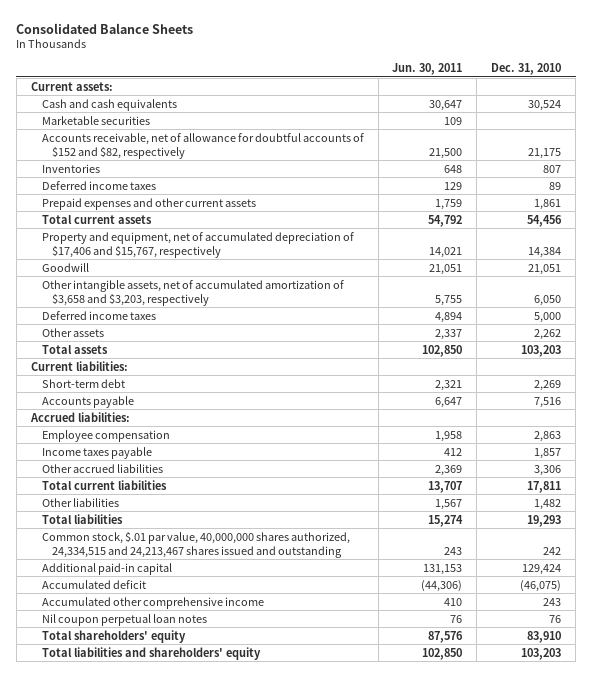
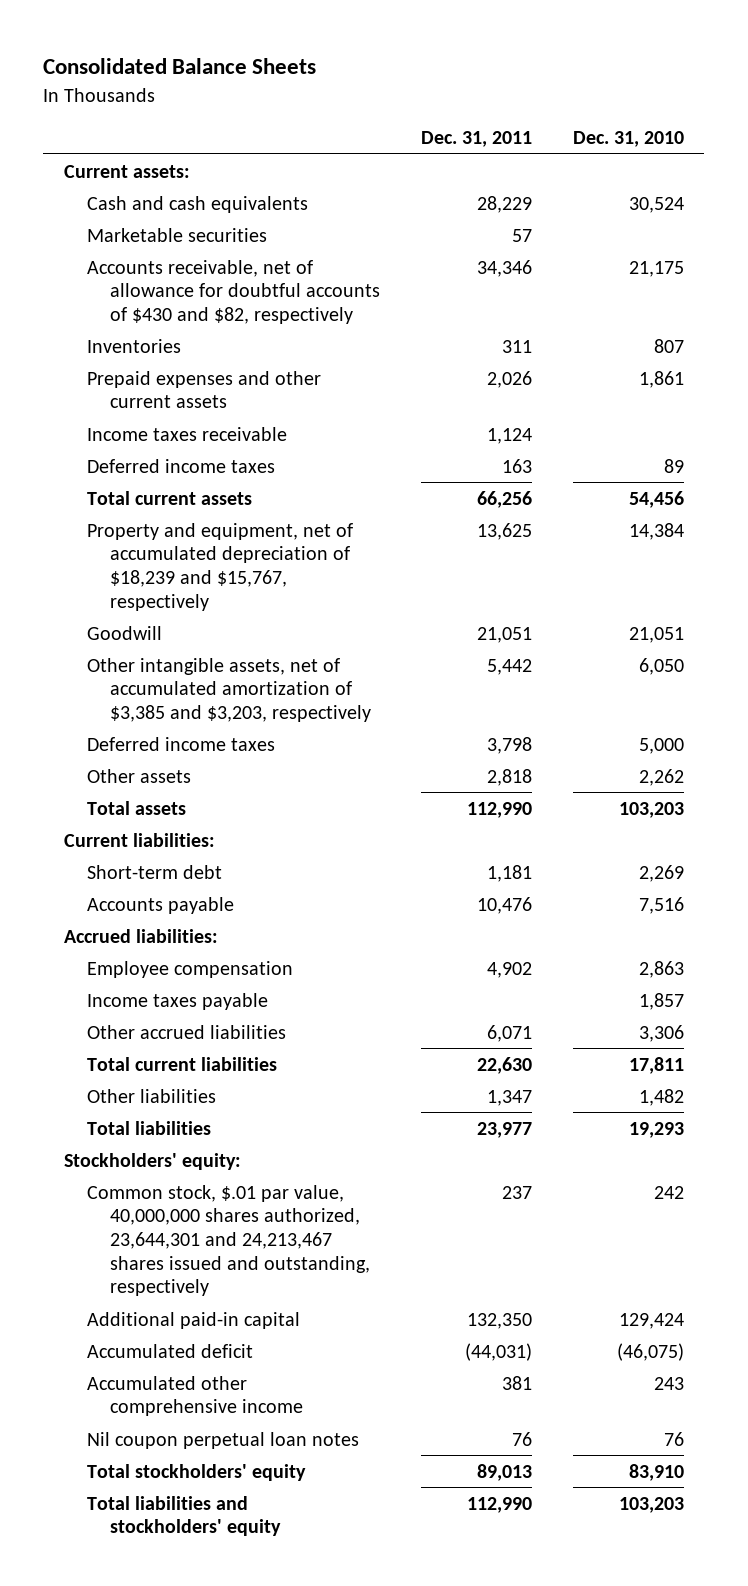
- | Jun. 30, 2011 | Dec. 31, 2010
+ | Dec. 31, 2011 | Dec. 31, 2010
- Accounts receivable, net of allowance for doubtful accounts of $152 and $82, respectively | 21,500 | 21,175
+ Accounts receivable, net of allowance for doubtful accounts of $430 and $82, respectively | 34,346 | 21,175
+ Income taxes receivable | 1,124 |
moved down: Deferred income taxes | 163 | 89
- Property and equipment, net of accumulated depreciation of $17,406 and $15,767, respectively | 14,021 | 14,384
+ Property and equipment, net of accumulated depreciation of $18,239 and $15,767, respectively | 13,625 | 14,384
- Other intangible assets, net of accumulated amortization of $3,658 and $3,203, respectively | 5,755 | 6,050
+ Other intangible assets, net of accumulated amortization of $3,385 and $3,203, respectively | 5,442 | 6,050
- Common stock, $.01 par value, 40,000,000 shares authorized, 24,334,515 and 24,213,467 shares issued and outstanding | 243 | 242
+ Stockholders' equity:
+ Common stock, $.01 par value, 40,000,000 shares authorized, 23,644,301 and 24,213,467 shares issued and outstanding, respectively | 237 | 242
- Total shareholders' equity | 87,576 | 83,910
- Total liabilities and shareholders' equity | 102,850 | 103,203
+ Total stockholders' equity | 89,013 | 83,910
+ Total liabilities and stockholders' equity | 112,990 | 103,203

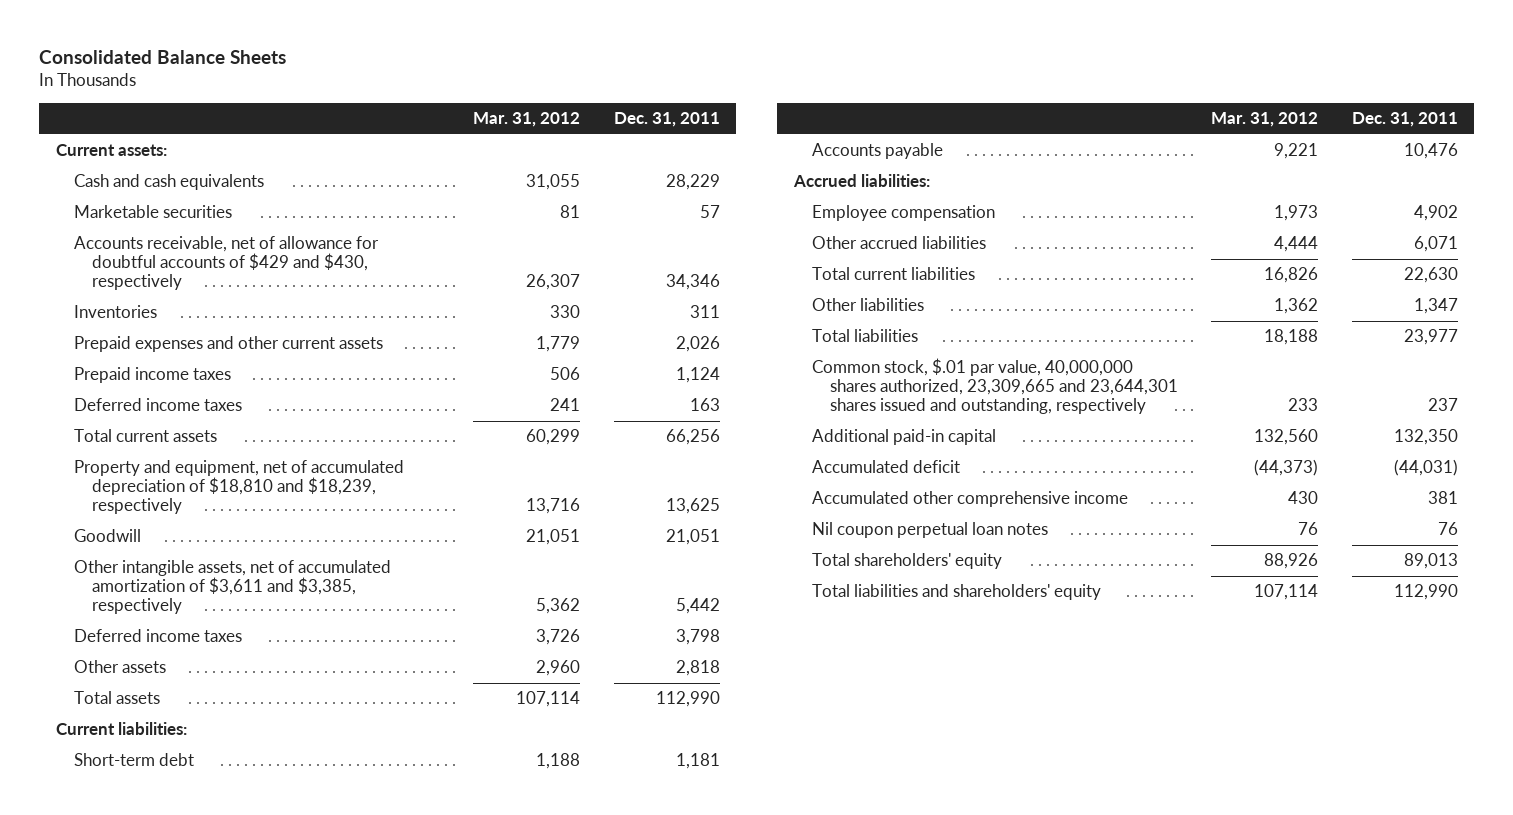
- | Dec. 31, 2011 | Dec. 31, 2010
+ | Mar. 31, 2012 | Dec. 31, 2011
- Accounts receivable, net of allowance for doubtful accounts of $430 and $82, respectively | 34,346 | 21,175
+ Accounts receivable, net of allowance for doubtful accounts of $429 and $430, respectively | 26,307 | 34,346
- Income taxes receivable | 1,124 |
+ Prepaid income taxes | 506 | 1,124
- Property and equipment, net of accumulated depreciation of $18,239 and $15,767, respectively | 13,625 | 14,384
+ Property and equipment, net of accumulated depreciation of $18,810 and $18,239, respectively | 13,716 | 13,625
- Other intangible assets, net of accumulated amortization of $3,385 and $3,203, respectively | 5,442 | 6,050
+ Other intangible assets, net of accumulated amortization of $3,611 and $3,385, respectively | 5,362 | 5,442
- Income taxes payable | | 1,857
- Stockholders' equity:
- Common stock, $.01 par value, 40,000,000 shares authorized, 23,644,301 and 24,213,467 shares issued and outstanding, respectively | 237 | 242
+ Common stock, $.01 par value, 40,000,000 shares authorized, 23,309,665 and 23,644,301 shares issued and outstanding, respectively | 233 | 237
- Total stockholders' equity | 89,013 | 83,910
- Total liabilities and stockholders' equity | 112,990 | 103,203
+ Total shareholders' equity | 88,926 | 89,013
+ Total liabilities and shareholders' equity | 107,114 | 112,990

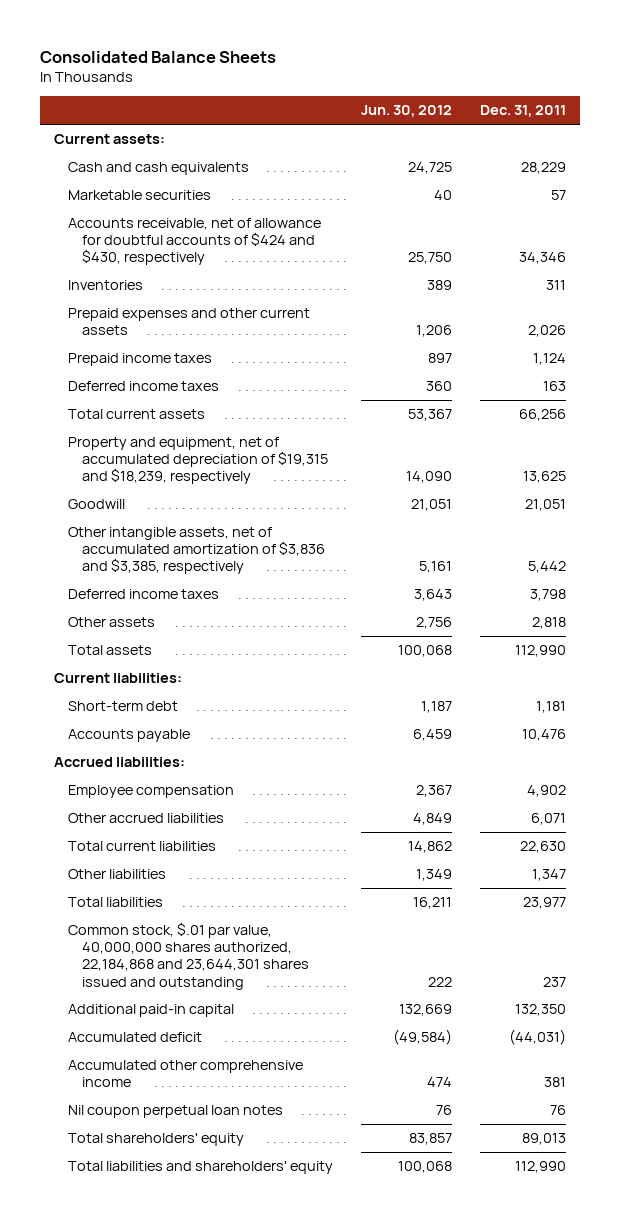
- | Mar. 31, 2012 | Dec. 31, 2011
+ | Jun. 30, 2012 | Dec. 31, 2011
- Accounts receivable, net of allowance for doubtful accounts of $429 and $430, respectively | 26,307 | 34,346
+ Accounts receivable, net of allowance for doubtful accounts of $424 and $430, respectively | 25,750 | 34,346
- Property and equipment, net of accumulated depreciation of $18,810 and $18,239, respectively | 13,716 | 13,625
+ Property and equipment, net of accumulated depreciation of $19,315 and $18,239, respectively | 14,090 | 13,625
- Other intangible assets, net of accumulated amortization of $3,611 and $3,385, respectively | 5,362 | 5,442
+ Other intangible assets, net of accumulated amortization of $3,836 and $3,385, respectively | 5,161 | 5,442
- Common stock, $.01 par value, 40,000,000 shares authorized, 23,309,665 and 23,644,301 shares issued and outstanding, respectively | 233 | 237
+ Common stock, $.01 par value, 40,000,000 shares authorized, 22,184,868 and 23,644,301 shares issued and outstanding | 222 | 237

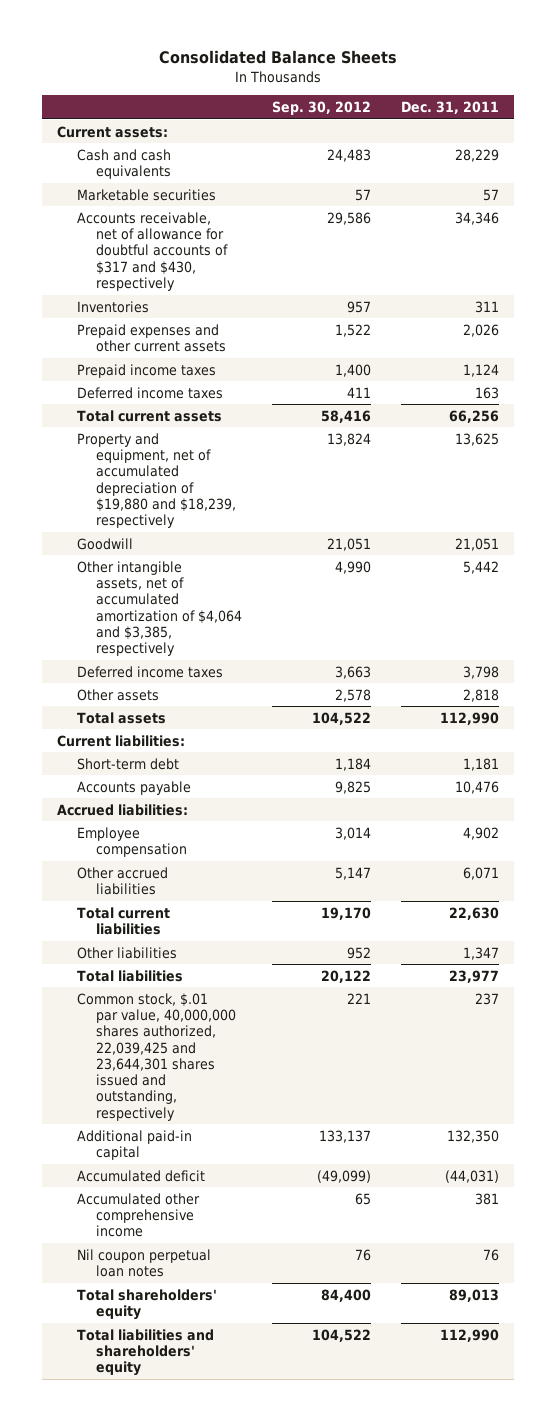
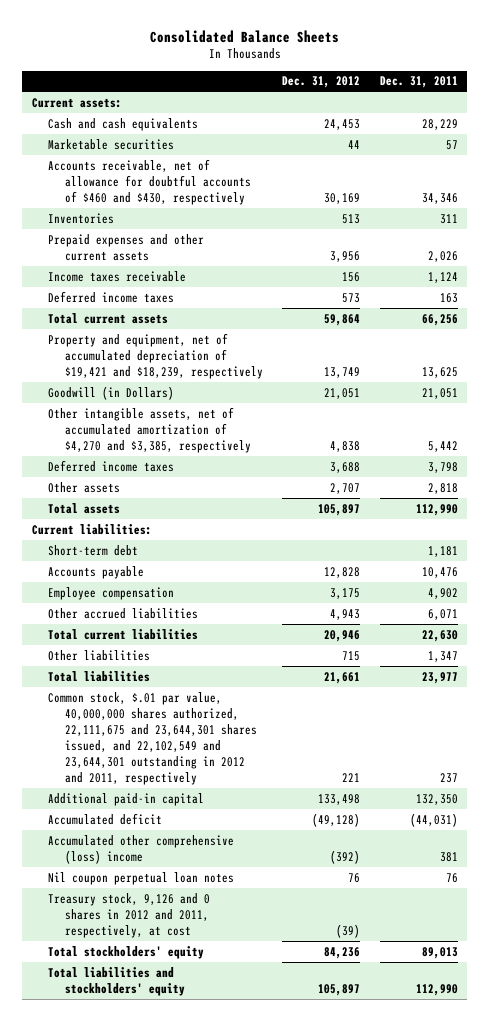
- | Sep. 30, 2012 | Dec. 31, 2011
+ | Dec. 31, 2012 | Dec. 31, 2011
- Accounts receivable, net of allowance for doubtful accounts of $317 and $430, respectively | 29,586 | 34,346
+ Accounts receivable, net of allowance for doubtful accounts of $460 and $430, respectively | 30,169 | 34,346
- Prepaid income taxes | 1,400 | 1,124
+ Income taxes receivable | 156 | 1,124
- Property and equipment, net of accumulated depreciation of $19,880 and $18,239, respectively | 13,824 | 13,625
- Goodwill | 21,051 | 21,051
- Other intangible assets, net of accumulated amortization of $4,064 and $3,385, respectively | 4,990 | 5,442
+ Property and equipment, net of accumulated depreciation of $19,421 and $18,239, respectively | 13,749 | 13,625
+ Goodwill (in Dollars) | 21,051 | 21,051
+ Other intangible assets, net of accumulated amortization of $4,270 and $3,385, respectively | 4,838 | 5,442
- Accrued liabilities:
- Common stock, $.01 par value, 40,000,000 shares authorized, 22,039,425 and 23,644,301 shares issued and outstanding, respectively | 221 | 237
+ Common stock, $.01 par value, 40,000,000 shares authorized, 22,111,675 and 23,644,301 shares issued, and 22,102,549 and 23,644,301 outstanding in 2012 and 2011, respectively | 221 | 237
- Accumulated other comprehensive income | 65 | 381
+ Accumulated other comprehensive (loss) income | (392) | 381
- Total shareholders' equity | 84,400 | 89,013
- Total liabilities and shareholders' equity | 104,522 | 112,990
+ Treasury stock, 9,126 and 0 shares in 2012 and 2011, respectively, at cost | (39) |
+ Total stockholders' equity | 84,236 | 89,013
+ Total liabilities and stockholders' equity | 105,897 | 112,990

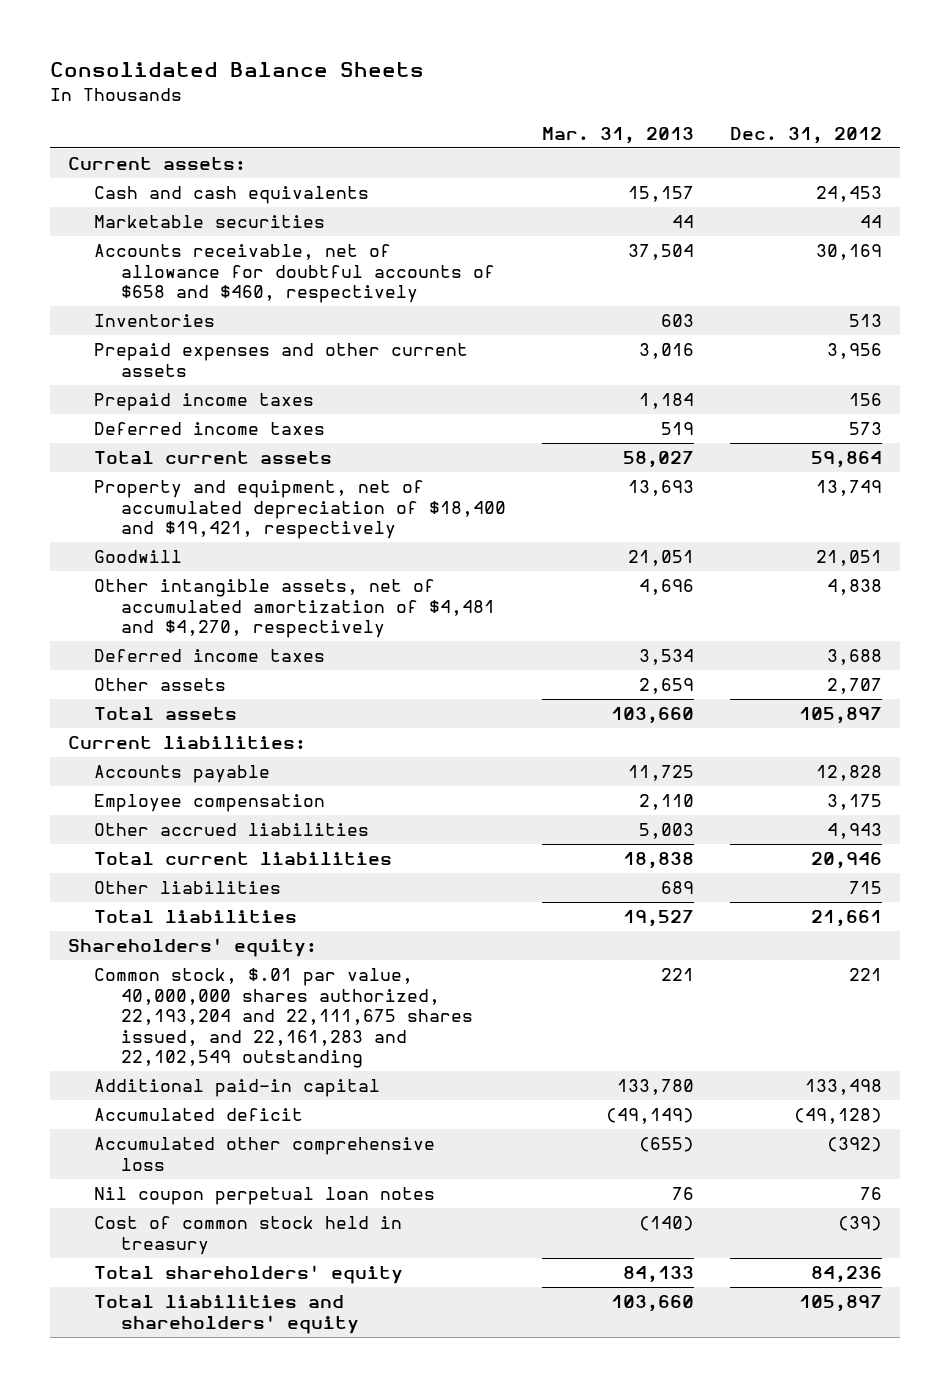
- | Dec. 31, 2012 | Dec. 31, 2011
+ | Mar. 31, 2013 | Dec. 31, 2012
- Accounts receivable, net of allowance for doubtful accounts of $460 and $430, respectively | 30,169 | 34,346
+ Accounts receivable, net of allowance for doubtful accounts of $658 and $460, respectively | 37,504 | 30,169
- Income taxes receivable | 156 | 1,124
+ Prepaid income taxes | 1,184 | 156
- Property and equipment, net of accumulated depreciation of $19,421 and $18,239, respectively | 13,749 | 13,625
- Goodwill (in Dollars) | 21,051 | 21,051
- Other intangible assets, net of accumulated amortization of $4,270 and $3,385, respectively | 4,838 | 5,442
+ Property and equipment, net of accumulated depreciation of $18,400 and $19,421, respectively | 13,693 | 13,749
+ Goodwill | 21,051 | 21,051
+ Other intangible assets, net of accumulated amortization of $4,481 and $4,270, respectively | 4,696 | 4,838
- Short-term debt | | 1,181
- Common stock, $.01 par value, 40,000,000 shares authorized, 22,111,675 and 23,644,301 shares issued, and 22,102,549 and 23,644,301 outstanding in 2012 and 2011, respectively | 221 | 237
+ Shareholders' equity:
+ Common stock, $.01 par value, 40,000,000 shares authorized, 22,193,204 and 22,111,675 shares issued, and 22,161,283 and 22,102,549 outstanding | 221 | 221
- Accumulated other comprehensive (loss) income | (392) | 381
+ Accumulated other comprehensive loss | (655) | (392)
- Treasury stock, 9,126 and 0 shares in 2012 and 2011, respectively, at cost | (39) |
- Total stockholders' equity | 84,236 | 89,013
- Total liabilities and stockholders' equity | 105,897 | 112,990
+ Cost of common stock held in treasury | (140) | (39)
+ Total shareholders' equity | 84,133 | 84,236
+ Total liabilities and shareholders' equity | 103,660 | 105,897

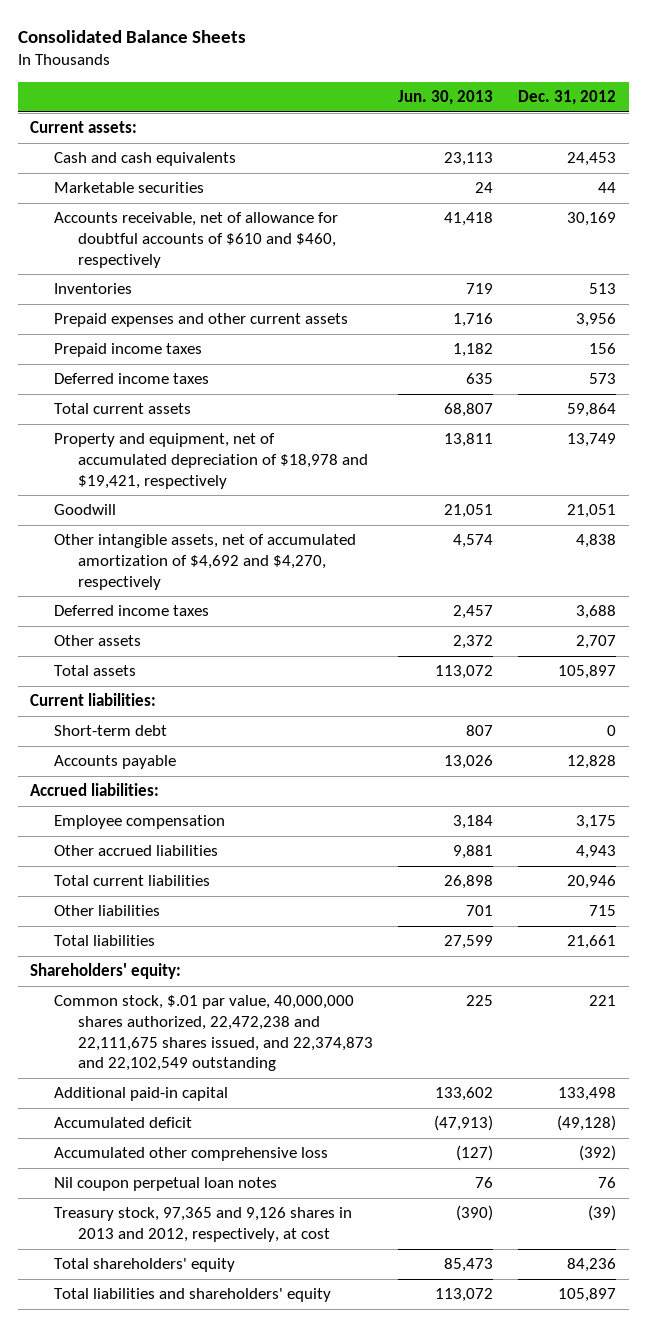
- | Mar. 31, 2013 | Dec. 31, 2012
+ | Jun. 30, 2013 | Dec. 31, 2012
- Accounts receivable, net of allowance for doubtful accounts of $658 and $460, respectively | 37,504 | 30,169
+ Accounts receivable, net of allowance for doubtful accounts of $610 and $460, respectively | 41,418 | 30,169
- Property and equipment, net of accumulated depreciation of $18,400 and $19,421, respectively | 13,693 | 13,749
+ Property and equipment, net of accumulated depreciation of $18,978 and $19,421, respectively | 13,811 | 13,749
- Other intangible assets, net of accumulated amortization of $4,481 and $4,270, respectively | 4,696 | 4,838
+ Other intangible assets, net of accumulated amortization of $4,692 and $4,270, respectively | 4,574 | 4,838
+ Short-term debt | 807 | 0
+ Accrued liabilities:
- Common stock, $.01 par value, 40,000,000 shares authorized, 22,193,204 and 22,111,675 shares issued, and 22,161,283 and 22,102,549 outstanding | 221 | 221
+ Common stock, $.01 par value, 40,000,000 shares authorized, 22,472,238 and 22,111,675 shares issued, and 22,374,873 and 22,102,549 outstanding | 225 | 221
- Cost of common stock held in treasury | (140) | (39)
+ Treasury stock, 97,365 and 9,126 shares in 2013 and 2012, respectively, at cost | (390) | (39)

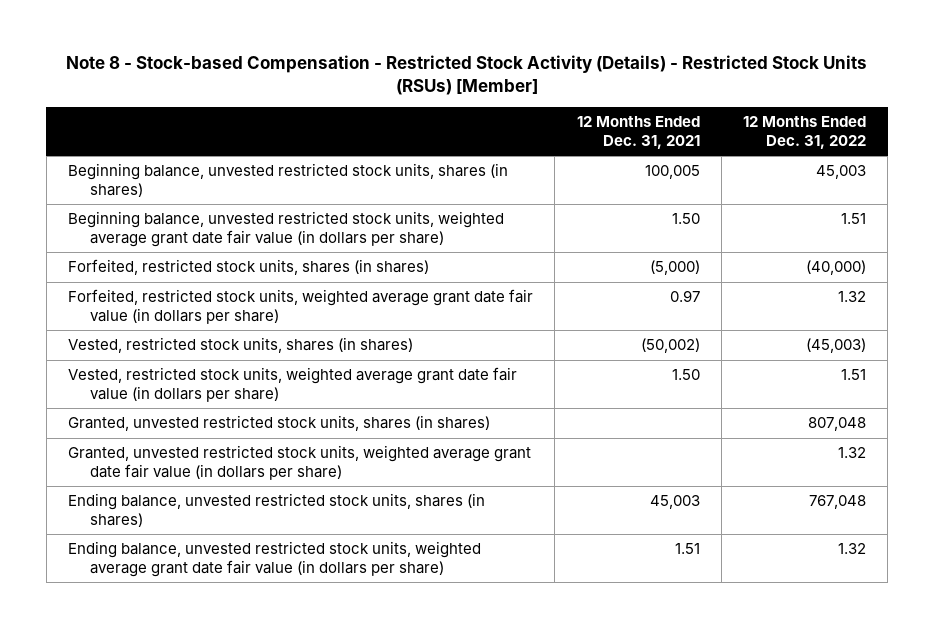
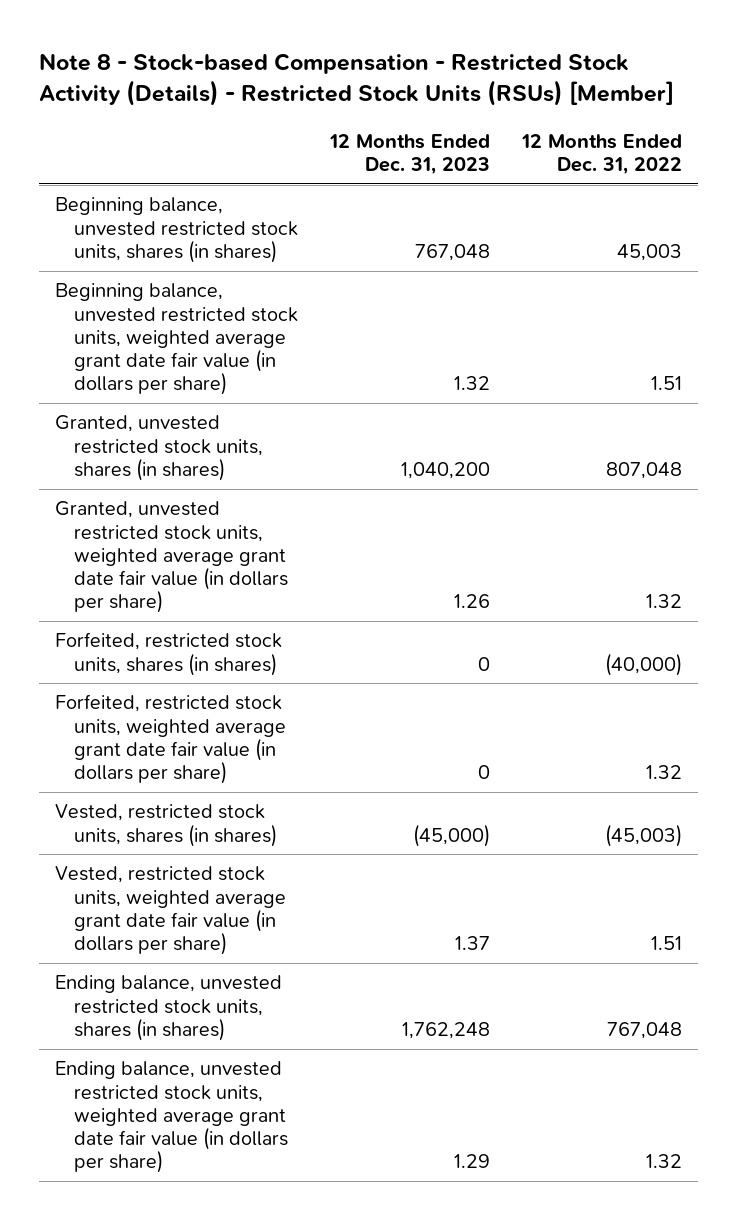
- | 12 Months Ended Dec. 31, 2021 | 12 Months Ended Dec. 31, 2022
+ | 12 Months Ended Dec. 31, 2023 | 12 Months Ended Dec. 31, 2022
moved up: Granted, unvested restricted stock units, shares (in shares) | 1,040,200 | 807,048
moved up: Granted, unvested restricted stock units, weighted average grant date fair value (in dollars per share) | 1.26 | 1.32

